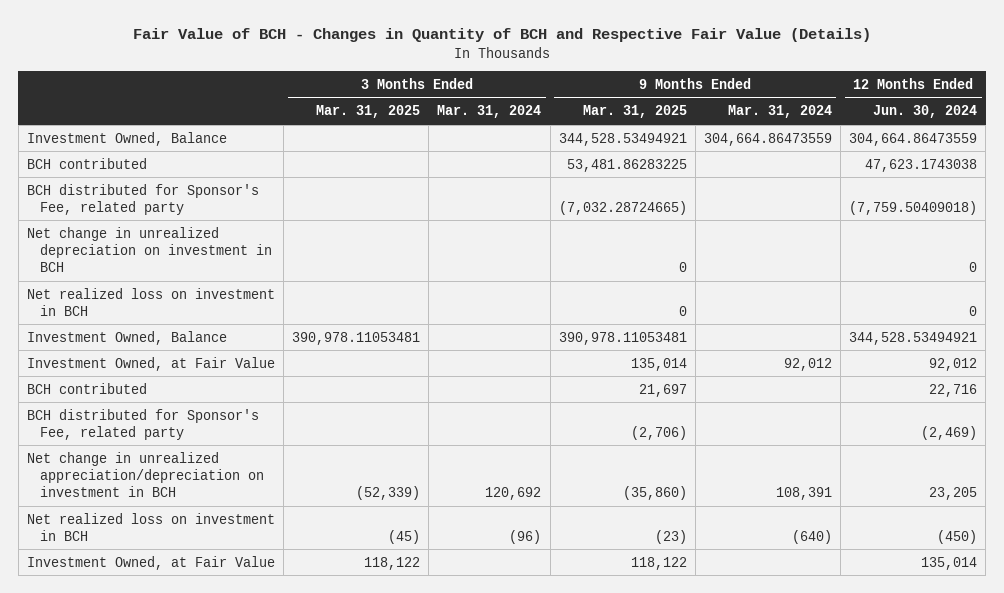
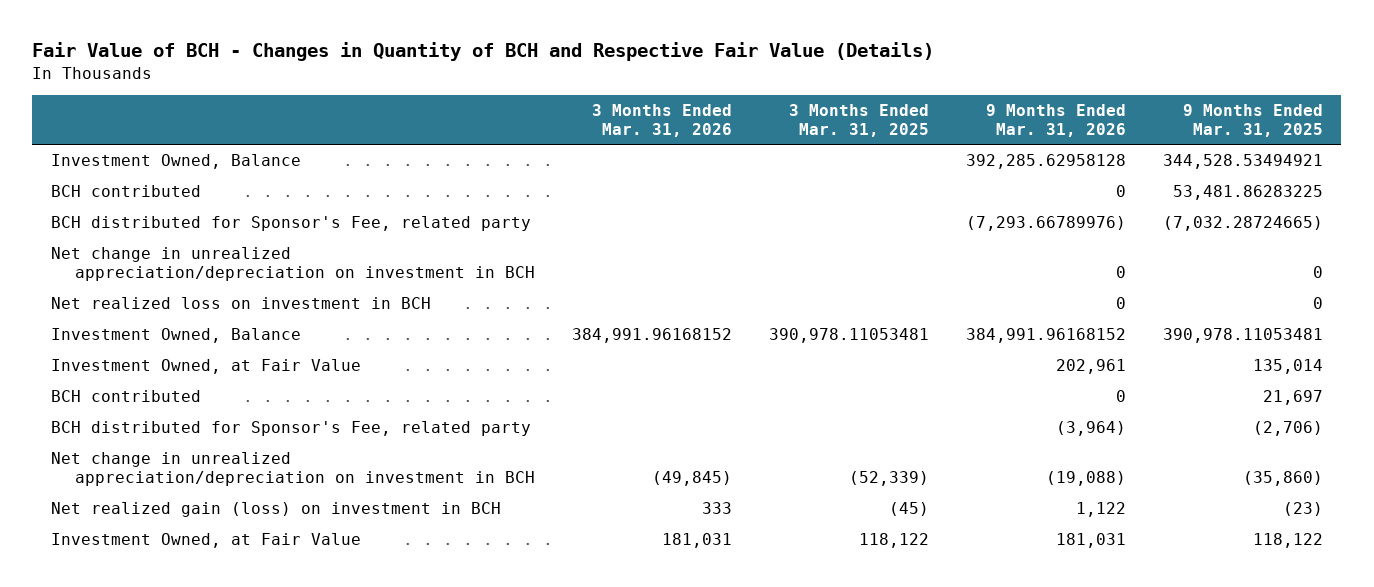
- | 3 Months Ended Mar. 31, 2025 | 3 Months Ended Mar. 31, 2024 | 9 Months Ended Mar. 31, 2025 | 9 Months Ended Mar. 31, 2024 | 12 Months Ended Jun. 30, 2024
+ | 3 Months Ended Mar. 31, 2026 | 3 Months Ended Mar. 31, 2025 | 9 Months Ended Mar. 31, 2026 | 9 Months Ended Mar. 31, 2025
- Net change in unrealized depreciation on investment in BCH | | | 0 | | 0
+ Net change in unrealized appreciation/depreciation on investment in BCH | | | 0 | 0
- Net realized loss on investment in BCH | (45) | (96) | (23) | (640) | (450)
+ Net realized gain (loss) on investment in BCH | 333 | (45) | 1,122 | (23)

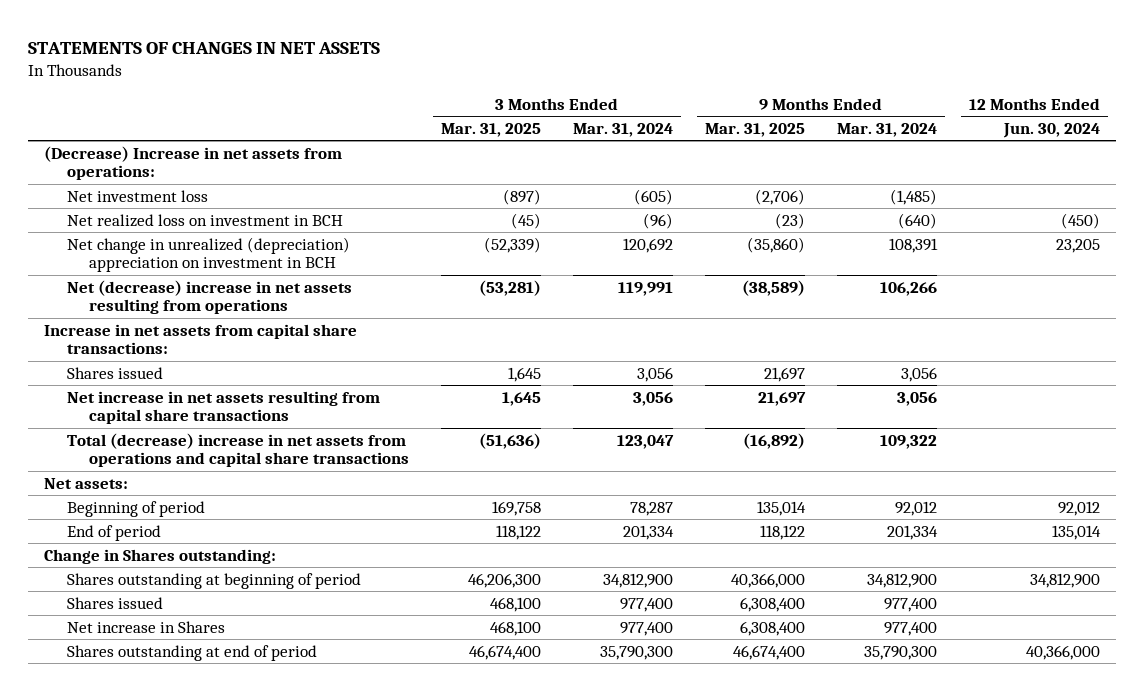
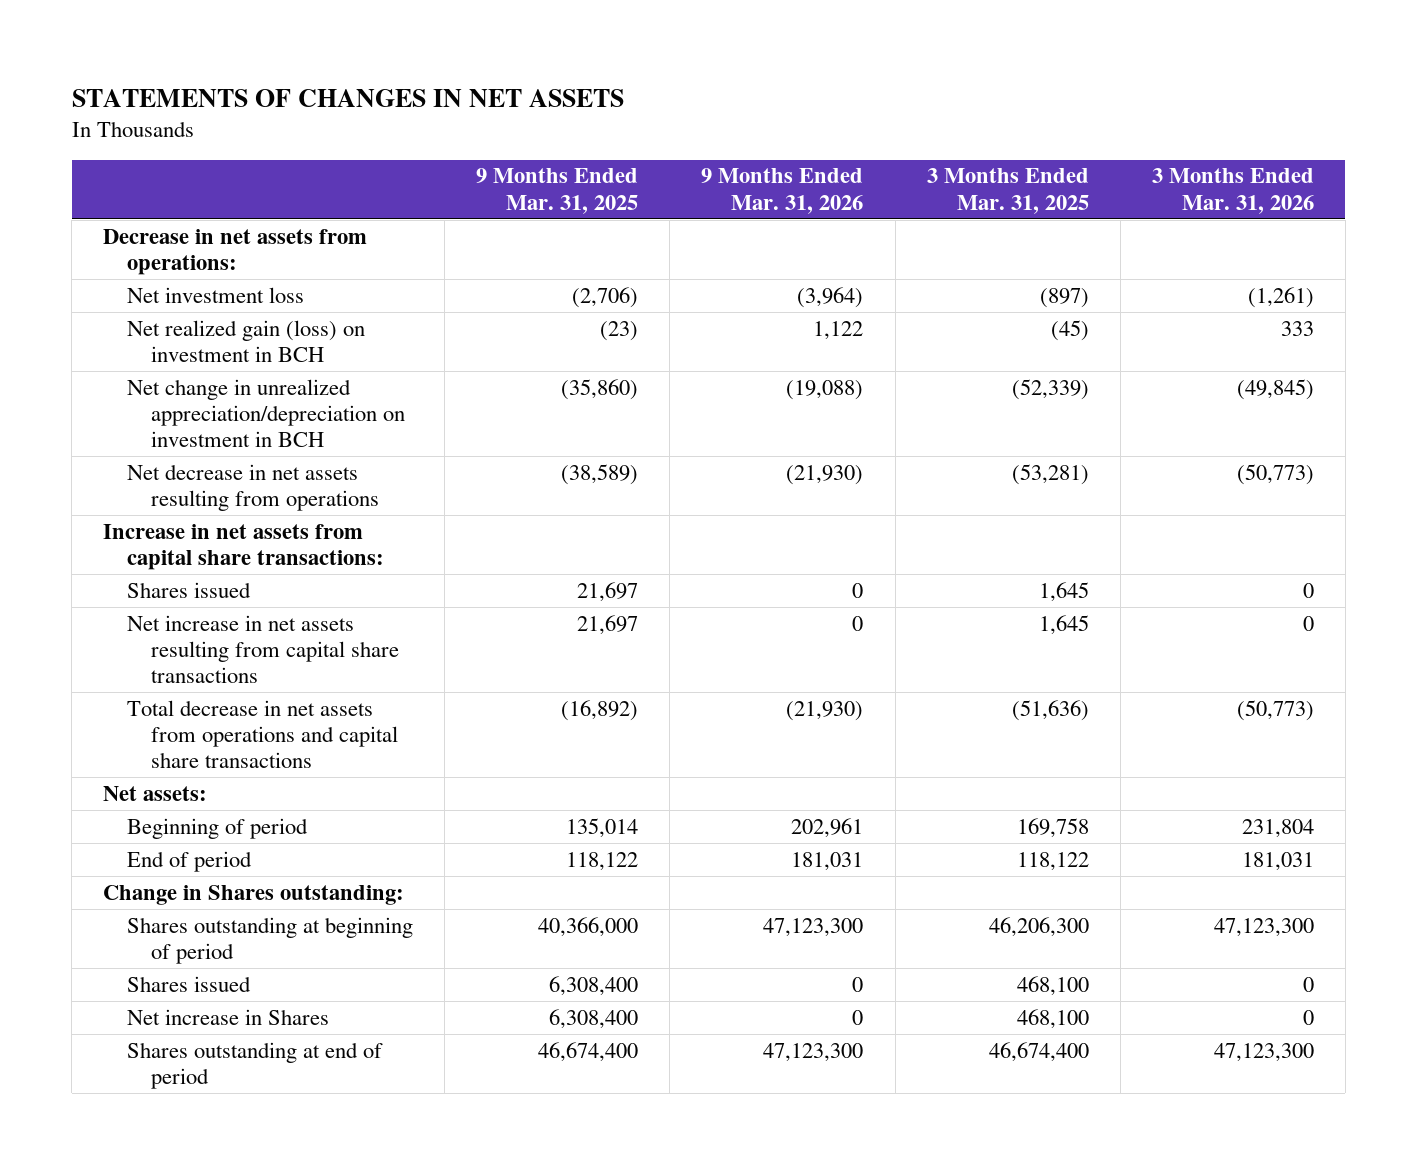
- | 3 Months Ended Mar. 31, 2025 | 3 Months Ended Mar. 31, 2024 | 9 Months Ended Mar. 31, 2025 | 9 Months Ended Mar. 31, 2024 | 12 Months Ended Jun. 30, 2024
+ | 9 Months Ended Mar. 31, 2025 | 9 Months Ended Mar. 31, 2026 | 3 Months Ended Mar. 31, 2025 | 3 Months Ended Mar. 31, 2026
- (Decrease) Increase in net assets from operations:
+ Decrease in net assets from operations:
- Net realized loss on investment in BCH | (45) | (96) | (23) | (640) | (450)
- Net change in unrealized (depreciation) appreciation on investment in BCH | (52,339) | 120,692 | (35,860) | 108,391 | 23,205
- Net (decrease) increase in net assets resulting from operations | (53,281) | 119,991 | (38,589) | 106,266 |
+ Net realized gain (loss) on investment in BCH | (23) | 1,122 | (45) | 333
+ Net change in unrealized appreciation/depreciation on investment in BCH | (35,860) | (19,088) | (52,339) | (49,845)
+ Net decrease in net assets resulting from operations | (38,589) | (21,930) | (53,281) | (50,773)
- Total (decrease) increase in net assets from operations and capital share transactions | (51,636) | 123,047 | (16,892) | 109,322 |
+ Total decrease in net assets from operations and capital share transactions | (16,892) | (21,930) | (51,636) | (50,773)

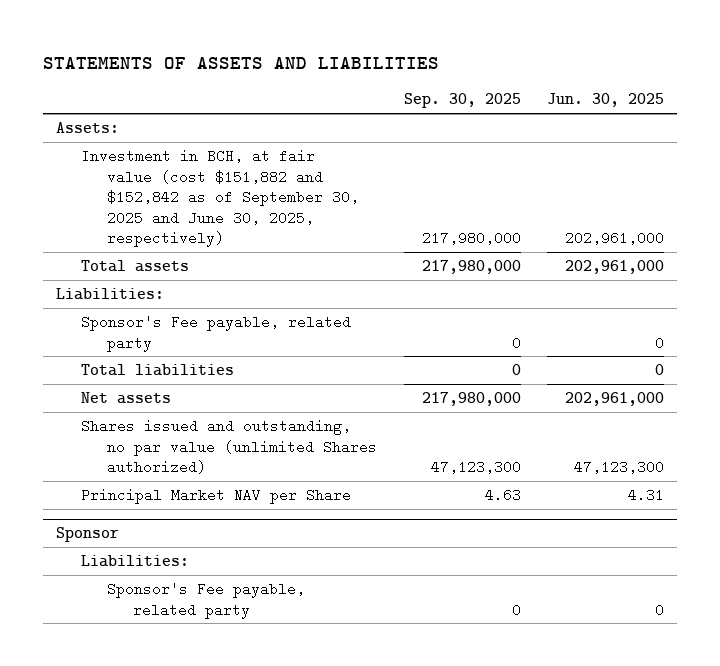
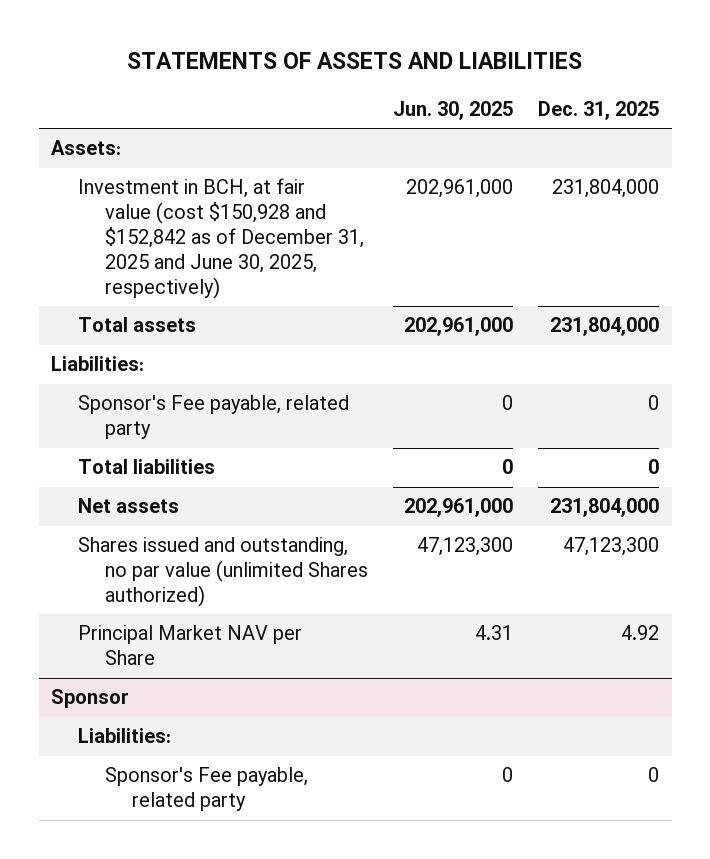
- | Sep. 30, 2025 | Jun. 30, 2025
+ | Jun. 30, 2025 | Dec. 31, 2025
- Investment in BCH, at fair value (cost $151,882 and $152,842 as of September 30, 2025 and June 30, 2025, respectively) | 217,980,000 | 202,961,000
+ Investment in BCH, at fair value (cost $150,928 and $152,842 as of December 31, 2025 and June 30, 2025, respectively) | 202,961,000 | 231,804,000

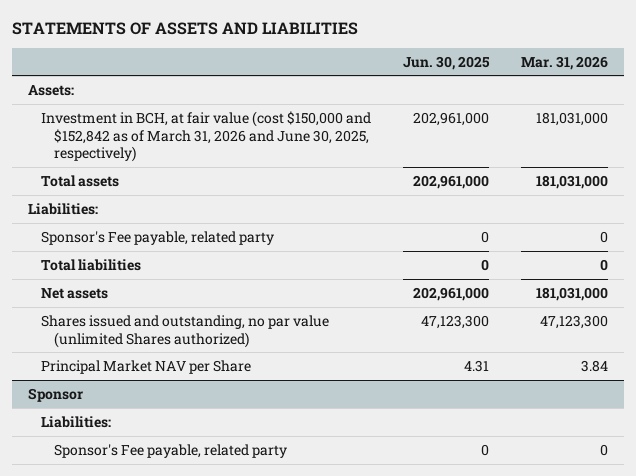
- | Jun. 30, 2025 | Dec. 31, 2025
+ | Jun. 30, 2025 | Mar. 31, 2026
- Investment in BCH, at fair value (cost $150,928 and $152,842 as of December 31, 2025 and June 30, 2025, respectively) | 202,961,000 | 231,804,000
+ Investment in BCH, at fair value (cost $150,000 and $152,842 as of March 31, 2026 and June 30, 2025, respectively) | 202,961,000 | 181,031,000

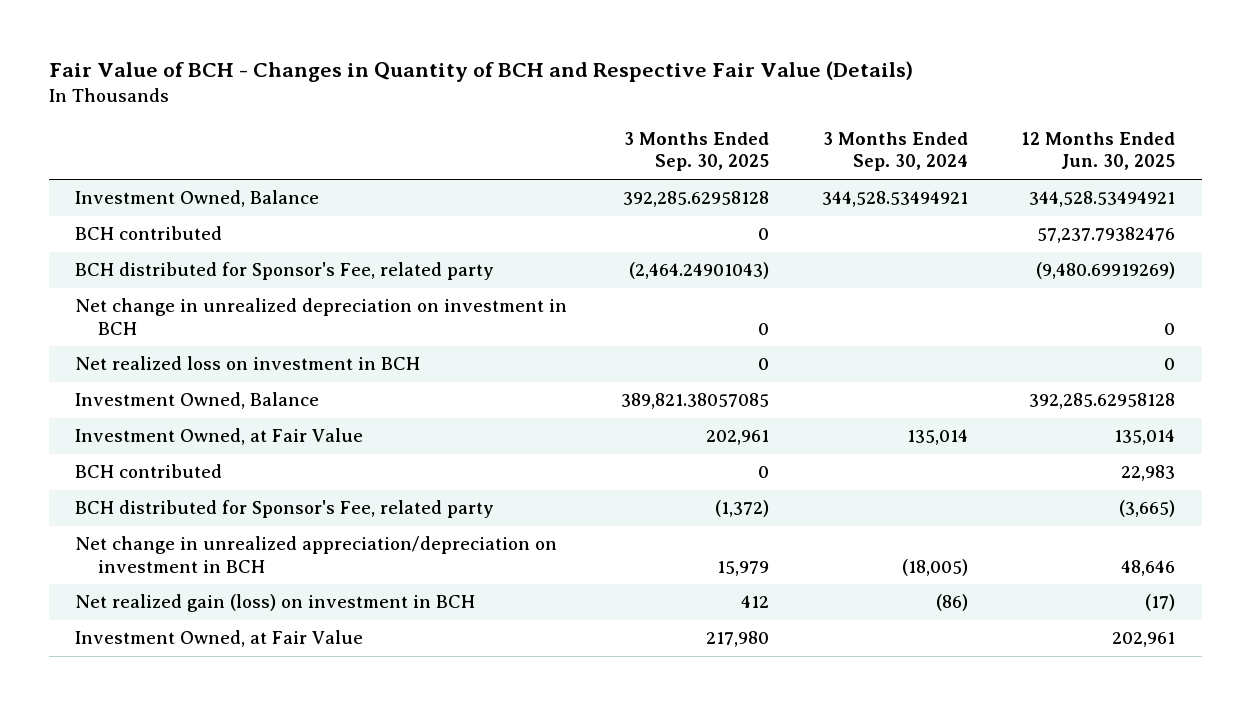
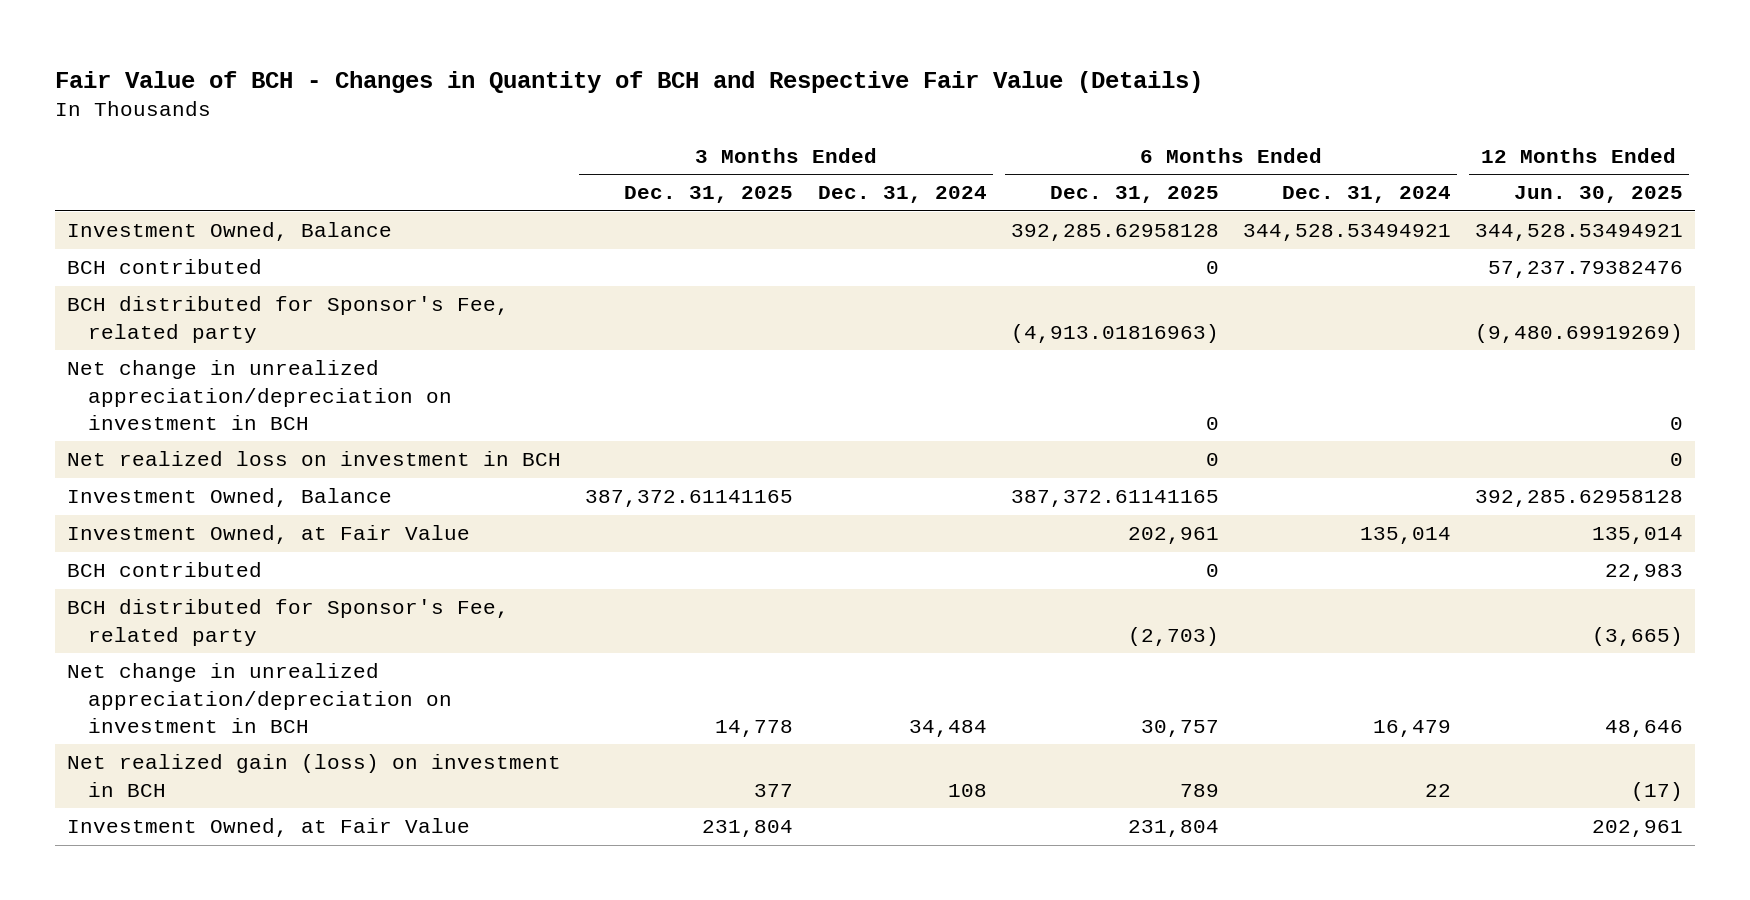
- | 3 Months Ended Sep. 30, 2025 | 3 Months Ended Sep. 30, 2024 | 12 Months Ended Jun. 30, 2025
+ | 3 Months Ended Dec. 31, 2025 | 3 Months Ended Dec. 31, 2024 | 6 Months Ended Dec. 31, 2025 | 6 Months Ended Dec. 31, 2024 | 12 Months Ended Jun. 30, 2025
- Net change in unrealized depreciation on investment in BCH | 0 | | 0
+ Net change in unrealized appreciation/depreciation on investment in BCH | | | 0 | | 0

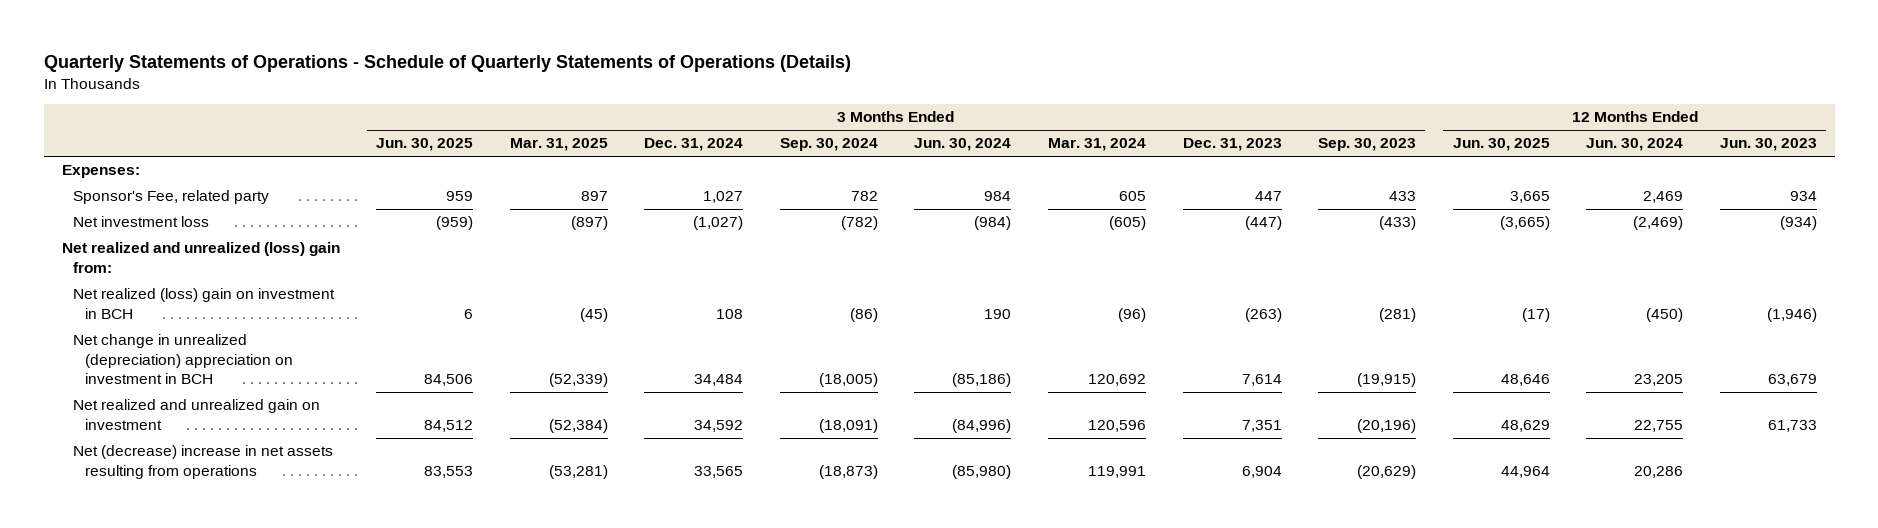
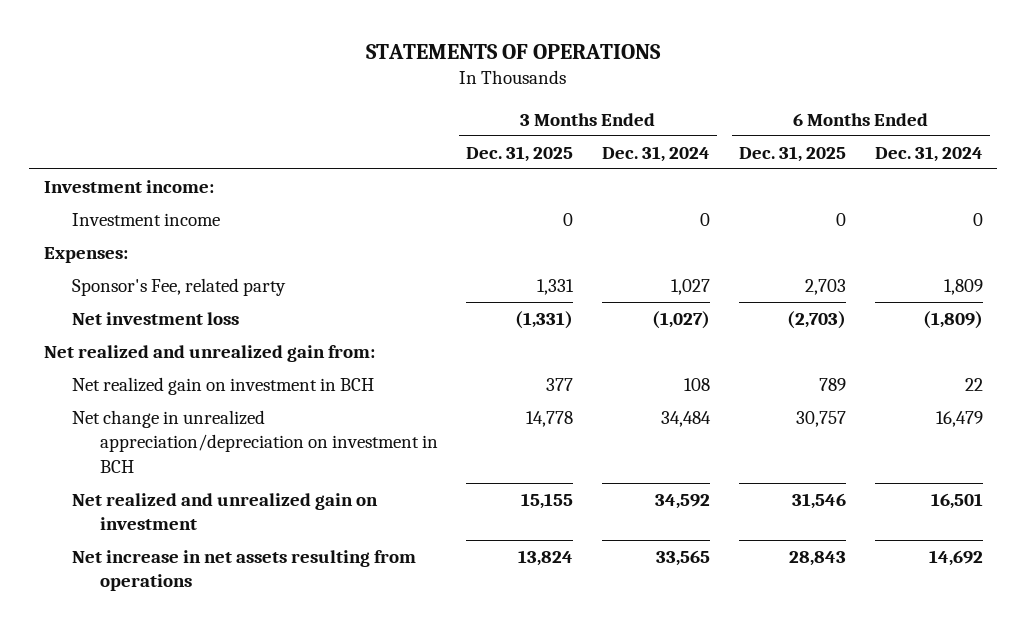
- Quarterly Statements of Operations - Schedule of Quarterly Statements of Operations (Details)
+ STATEMENTS OF OPERATIONS
- | 3 Months Ended Jun. 30, 2025 | 3 Months Ended Mar. 31, 2025 | 3 Months Ended Dec. 31, 2024 | 3 Months Ended Sep. 30, 2024 | 3 Months Ended Jun. 30, 2024 | 3 Months Ended Mar. 31, 2024 | 3 Months Ended Dec. 31, 2023 | 3 Months Ended Sep. 30, 2023 | 12 Months Ended Jun. 30, 2025 | 12 Months Ended Jun. 30, 2024 | 12 Months Ended Jun. 30, 2023
+ | 3 Months Ended Dec. 31, 2025 | 3 Months Ended Dec. 31, 2024 | 6 Months Ended Dec. 31, 2025 | 6 Months Ended Dec. 31, 2024
+ Investment income:
+ Investment income | 0 | 0 | 0 | 0
- Net realized and unrealized (loss) gain from:
- Net realized (loss) gain on investment in BCH | 6 | (45) | 108 | (86) | 190 | (96) | (263) | (281) | (17) | (450) | (1,946)
- Net change in unrealized (depreciation) appreciation on investment in BCH | 84,506 | (52,339) | 34,484 | (18,005) | (85,186) | 120,692 | 7,614 | (19,915) | 48,646 | 23,205 | 63,679
+ Net realized and unrealized gain from:
+ Net realized gain on investment in BCH | 377 | 108 | 789 | 22
+ Net change in unrealized appreciation/depreciation on investment in BCH | 14,778 | 34,484 | 30,757 | 16,479
- Net (decrease) increase in net assets resulting from operations | 83,553 | (53,281) | 33,565 | (18,873) | (85,980) | 119,991 | 6,904 | (20,629) | 44,964 | 20,286 |
+ Net increase in net assets resulting from operations | 13,824 | 33,565 | 28,843 | 14,692

